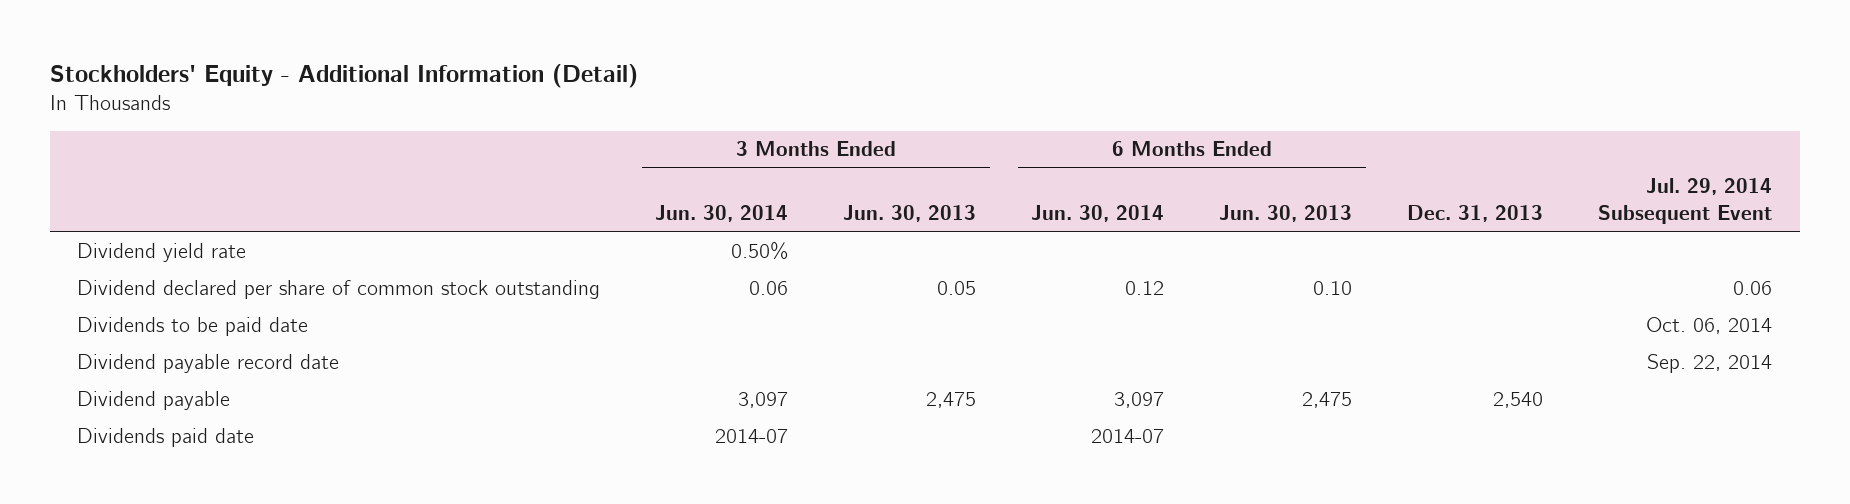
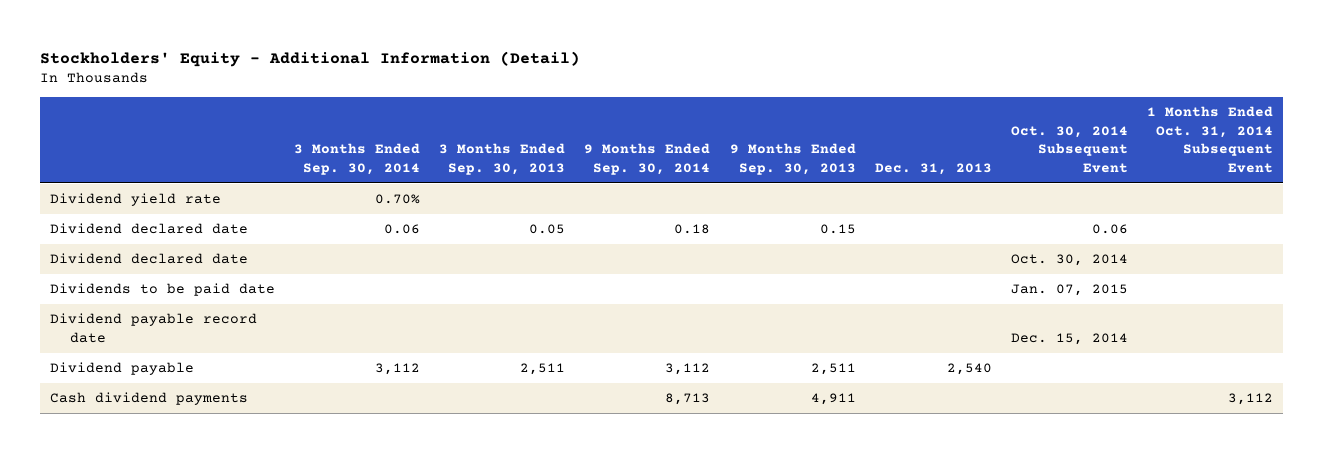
- | 3 Months Ended Jun. 30, 2014 | 3 Months Ended Jun. 30, 2013 | 6 Months Ended Jun. 30, 2014 | 6 Months Ended Jun. 30, 2013 | Dec. 31, 2013 | Jul. 29, 2014 Subsequent Event
+ | 3 Months Ended Sep. 30, 2014 | 3 Months Ended Sep. 30, 2013 | 9 Months Ended Sep. 30, 2014 | 9 Months Ended Sep. 30, 2013 | Dec. 31, 2013 | Oct. 30, 2014 Subsequent Event | 1 Months Ended Oct. 31, 2014 Subsequent Event
- Dividend declared per share of common stock outstanding | 0.06 | 0.05 | 0.12 | 0.10 | | 0.06
+ Dividend declared date | 0.06 | 0.05 | 0.18 | 0.15 | | 0.06 |
+ Dividend declared date | | | | | | Oct. 30, 2014 |
- Dividends paid date | 2014-07 | | 2014-07 | | |
+ Cash dividend payments | | | 8,713 | 4,911 | | | 3,112

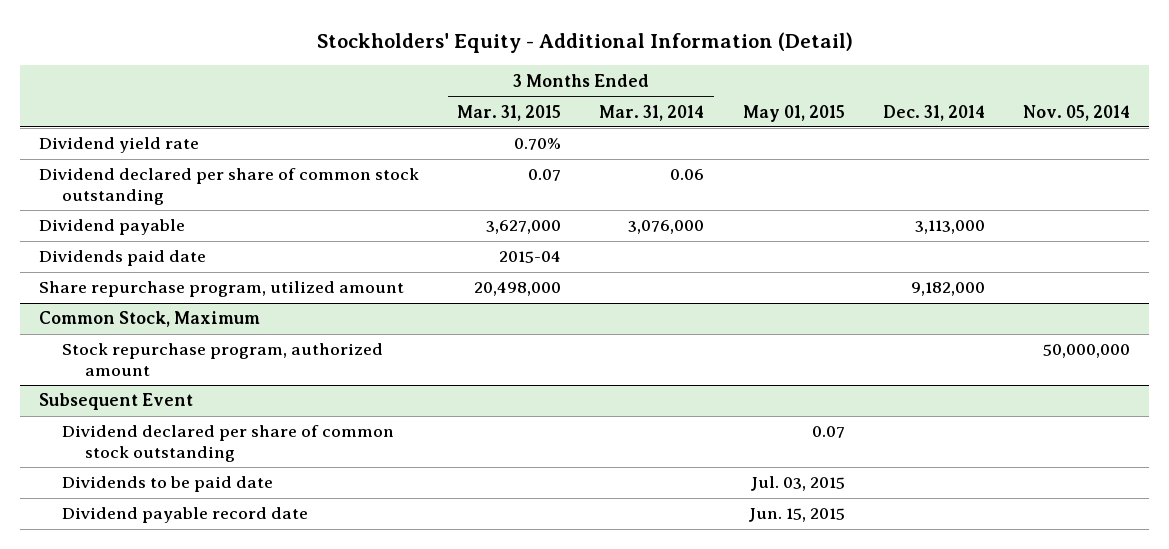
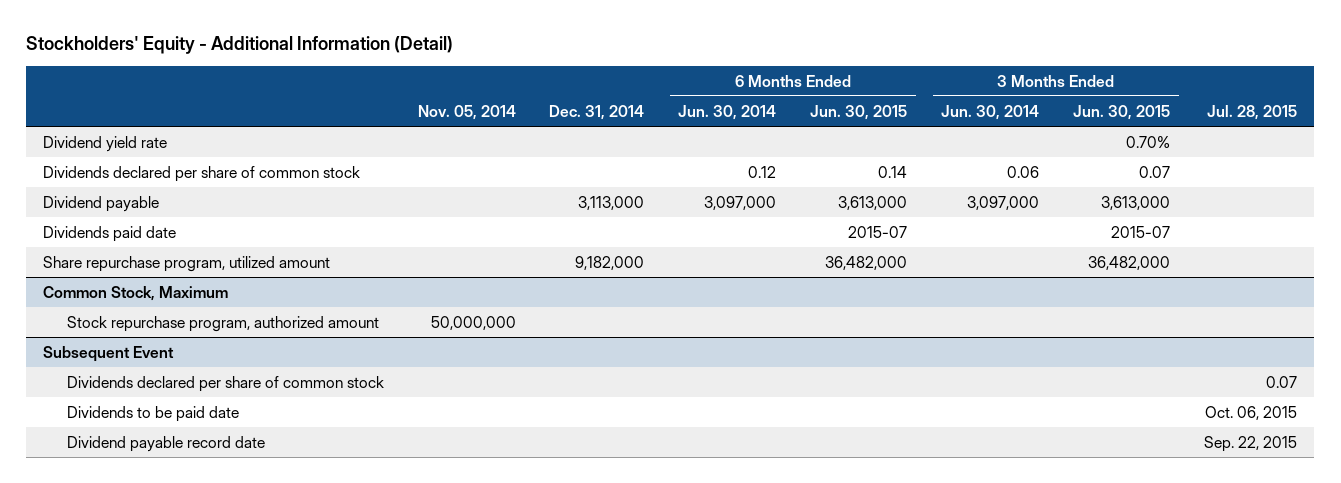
- | 3 Months Ended Mar. 31, 2015 | 3 Months Ended Mar. 31, 2014 | May 01, 2015 | Dec. 31, 2014 | Nov. 05, 2014
+ | Nov. 05, 2014 | Dec. 31, 2014 | 6 Months Ended Jun. 30, 2014 | 6 Months Ended Jun. 30, 2015 | 3 Months Ended Jun. 30, 2014 | 3 Months Ended Jun. 30, 2015 | Jul. 28, 2015
- Dividend declared per share of common stock outstanding | 0.07 | 0.06 | | |
+ Dividends declared per share of common stock | | | 0.12 | 0.14 | 0.06 | 0.07 |
@ Subsequent Event
- Dividend declared per share of common stock outstanding | | | 0.07 | |
+ Dividends declared per share of common stock | | | | | | | 0.07

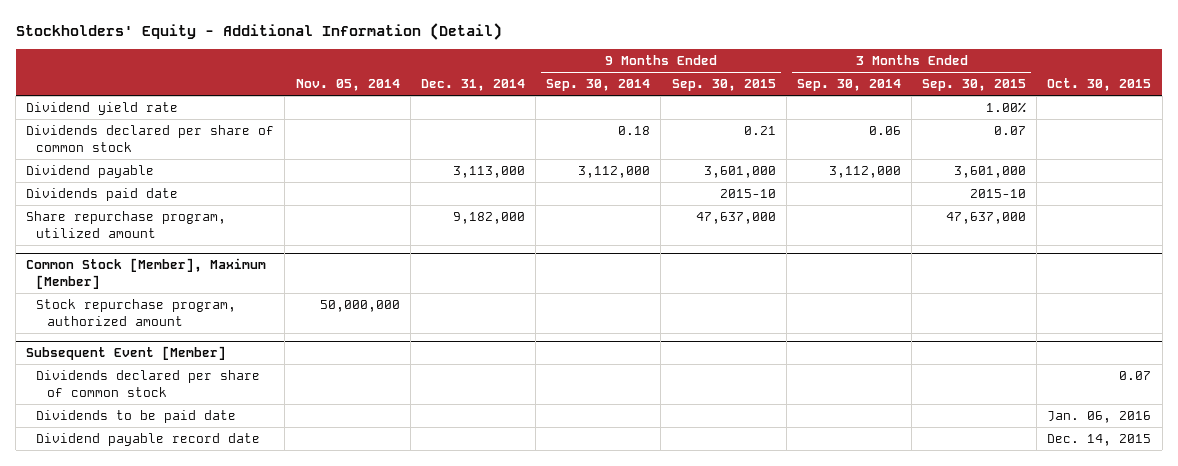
- | Nov. 05, 2014 | Dec. 31, 2014 | 6 Months Ended Jun. 30, 2014 | 6 Months Ended Jun. 30, 2015 | 3 Months Ended Jun. 30, 2014 | 3 Months Ended Jun. 30, 2015 | Jul. 28, 2015
+ | Nov. 05, 2014 | Dec. 31, 2014 | 9 Months Ended Sep. 30, 2014 | 9 Months Ended Sep. 30, 2015 | 3 Months Ended Sep. 30, 2014 | 3 Months Ended Sep. 30, 2015 | Oct. 30, 2015
- Common Stock, Maximum
+ Common Stock [Member], Maximum [Member]
- Subsequent Event
+ Subsequent Event [Member]

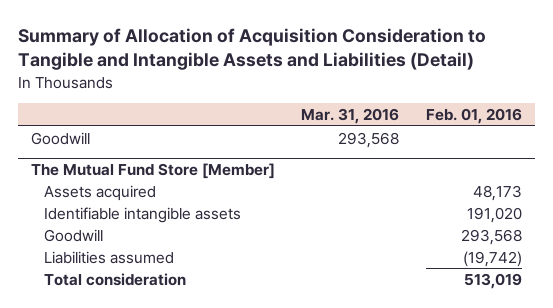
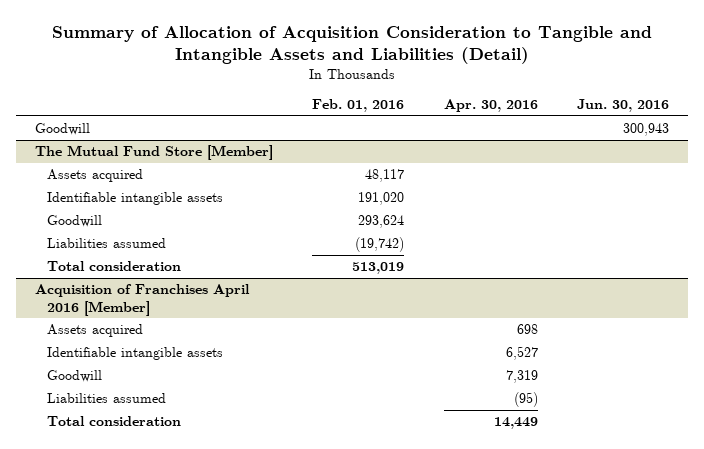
- | Mar. 31, 2016 | Feb. 01, 2016
+ | Feb. 01, 2016 | Apr. 30, 2016 | Jun. 30, 2016
@ The Mutual Fund Store [Member]
- Assets acquired | | 48,173
+ Assets acquired | 48,117 | |
- Goodwill | | 293,568
+ Goodwill | 293,624 | |
+ Acquisition of Franchises April 2016 [Member]
+ Assets acquired | | 698 |
+ Identifiable intangible assets | | 6,527 |
+ Goodwill | | 7,319 |
+ Liabilities assumed | | (95) |
+ Total consideration | | 14,449 |

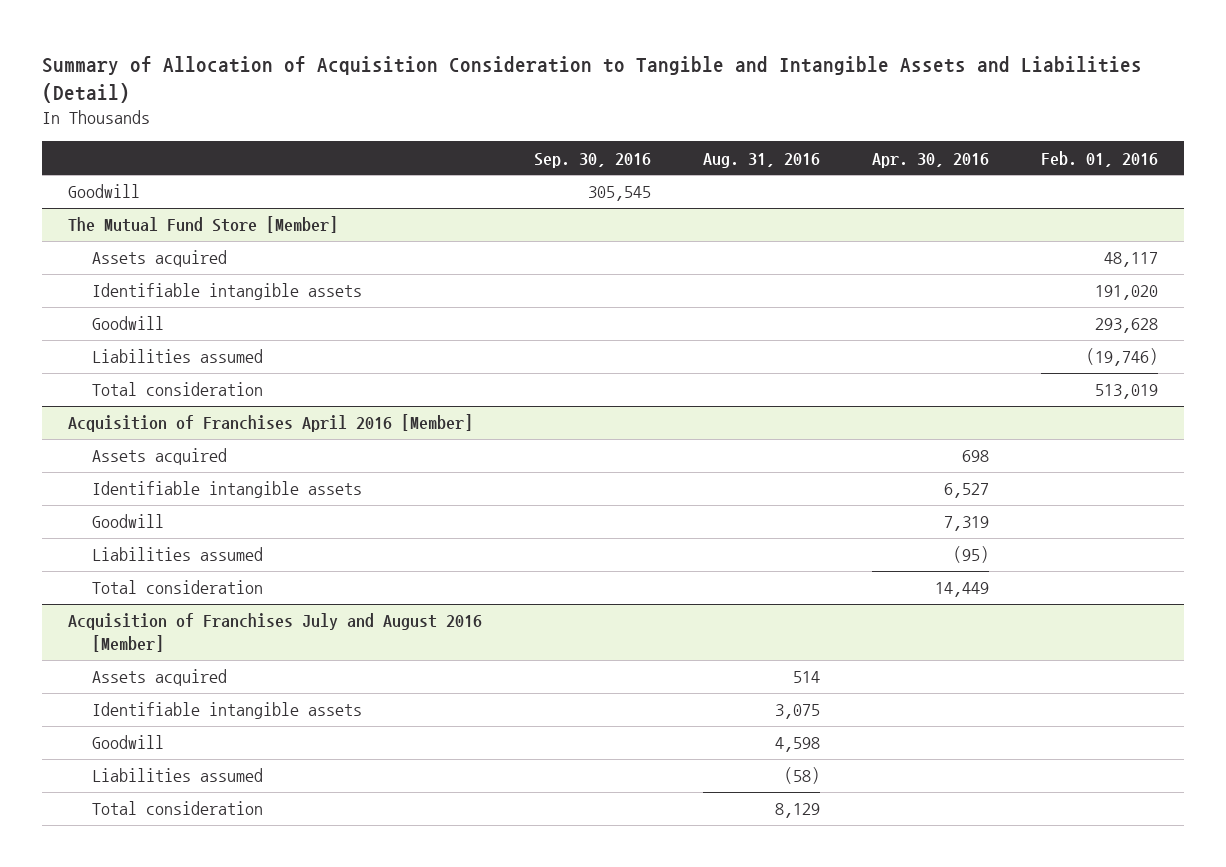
- | Feb. 01, 2016 | Apr. 30, 2016 | Jun. 30, 2016
+ | Sep. 30, 2016 | Aug. 31, 2016 | Apr. 30, 2016 | Feb. 01, 2016
@ The Mutual Fund Store [Member]
- Goodwill | 293,624 | |
- Liabilities assumed | (19,742) | |
+ Goodwill | | | | 293,628
+ Liabilities assumed | | | | (19,746)
+ Acquisition of Franchises July and August 2016 [Member]
+ Assets acquired | | 514 | |
+ Identifiable intangible assets | | 3,075 | |
+ Goodwill | | 4,598 | |
+ Liabilities assumed | | (58) | |
+ Total consideration | | 8,129 | |

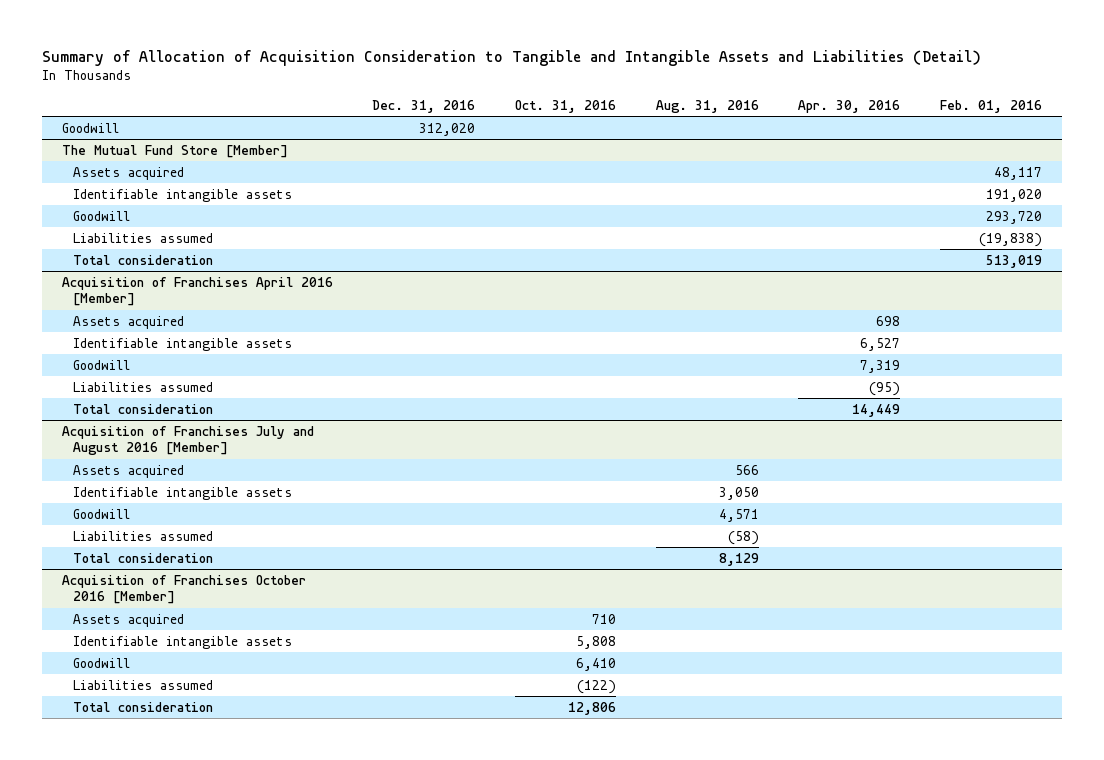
- | Sep. 30, 2016 | Aug. 31, 2016 | Apr. 30, 2016 | Feb. 01, 2016
+ | Dec. 31, 2016 | Oct. 31, 2016 | Aug. 31, 2016 | Apr. 30, 2016 | Feb. 01, 2016
@ The Mutual Fund Store [Member]
- Goodwill | | | | 293,628
- Liabilities assumed | | | | (19,746)
+ Goodwill | | | | | 293,720
+ Liabilities assumed | | | | | (19,838)
@ Acquisition of Franchises July and August 2016 [Member]
- Assets acquired | | 514 | |
- Identifiable intangible assets | | 3,075 | |
- Goodwill | | 4,598 | |
+ Assets acquired | | | 566 | |
+ Identifiable intangible assets | | | 3,050 | |
+ Goodwill | | | 4,571 | |
+ Acquisition of Franchises October 2016 [Member]
+ Assets acquired | | 710 | | |
+ Identifiable intangible assets | | 5,808 | | |
+ Goodwill | | 6,410 | | |
+ Liabilities assumed | | (122) | | |
+ Total consideration | | 12,806 | | |

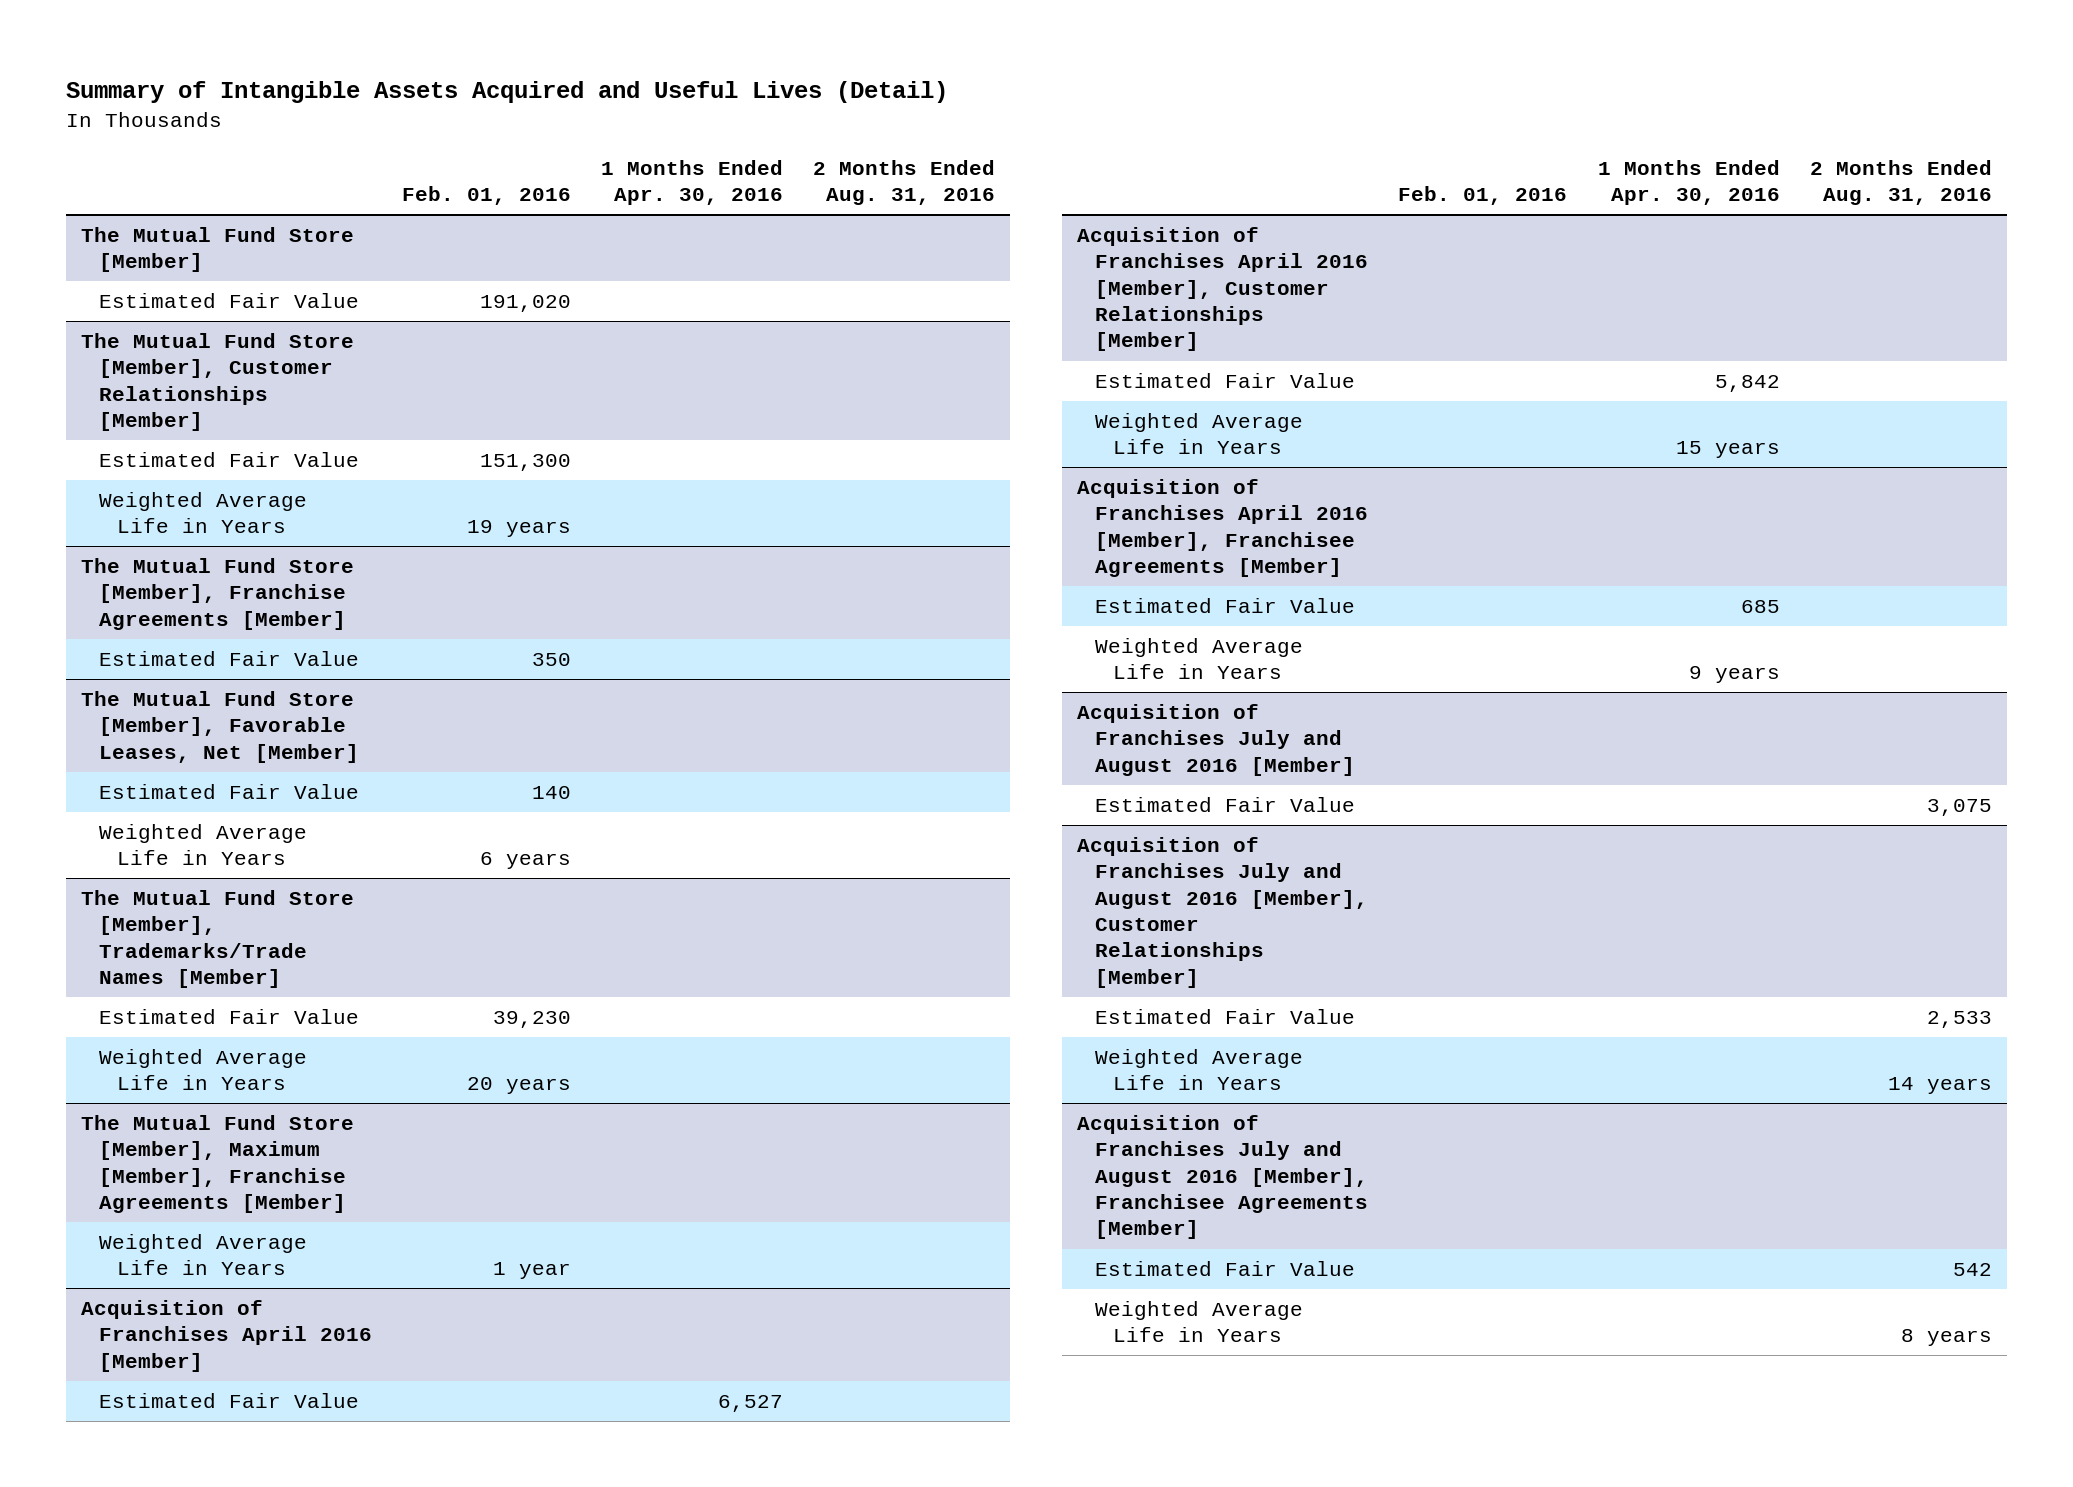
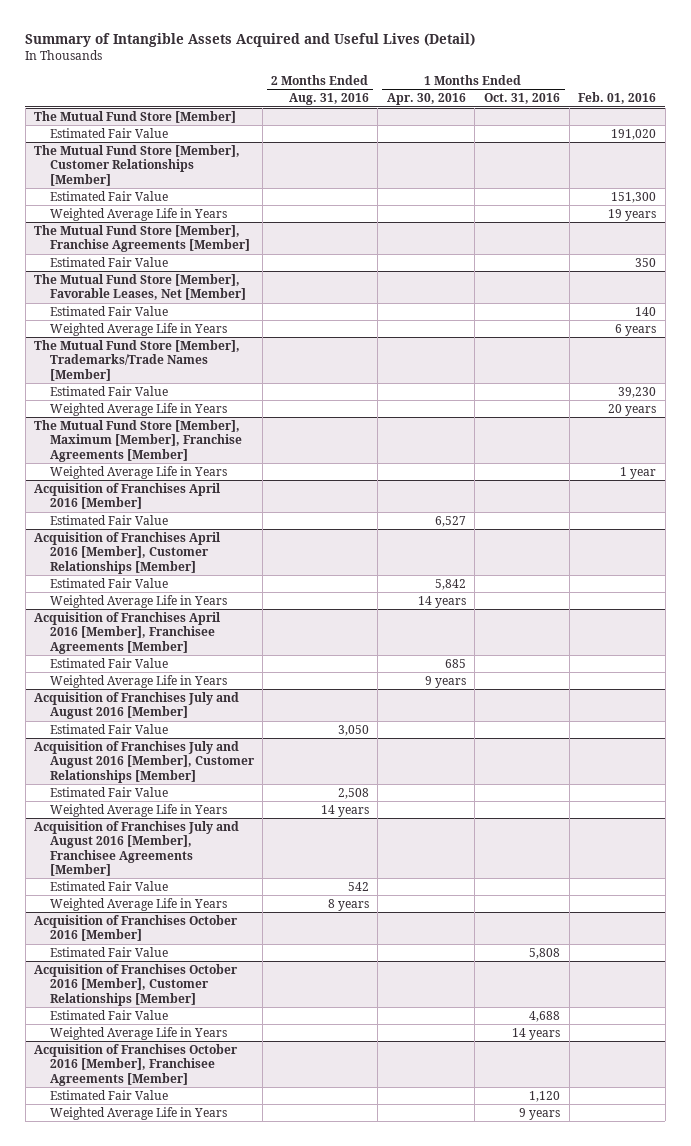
- | Feb. 01, 2016 | 1 Months Ended Apr. 30, 2016 | 2 Months Ended Aug. 31, 2016
+ | 2 Months Ended Aug. 31, 2016 | 1 Months Ended Apr. 30, 2016 | 1 Months Ended Oct. 31, 2016 | Feb. 01, 2016
@ Acquisition of Franchises April 2016 [Member], Customer Relationships [Member]
- Weighted Average Life in Years | | 15 years |
+ Weighted Average Life in Years | | 14 years | |
@ Acquisition of Franchises July and August 2016 [Member]
- Estimated Fair Value | | | 3,075
+ Estimated Fair Value | 3,050 | | |
@ Acquisition of Franchises July and August 2016 [Member], Customer Relationships [Member]
- Estimated Fair Value | | | 2,533
+ Estimated Fair Value | 2,508 | | |
+ Acquisition of Franchises October 2016 [Member]
+ Estimated Fair Value | | | 5,808 |
+ Acquisition of Franchises October 2016 [Member], Customer Relationships [Member]
+ Estimated Fair Value | | | 4,688 |
+ Weighted Average Life in Years | | | 14 years |
+ Acquisition of Franchises October 2016 [Member], Franchisee Agreements [Member]
+ Estimated Fair Value | | | 1,120 |
+ Weighted Average Life in Years | | | 9 years |

